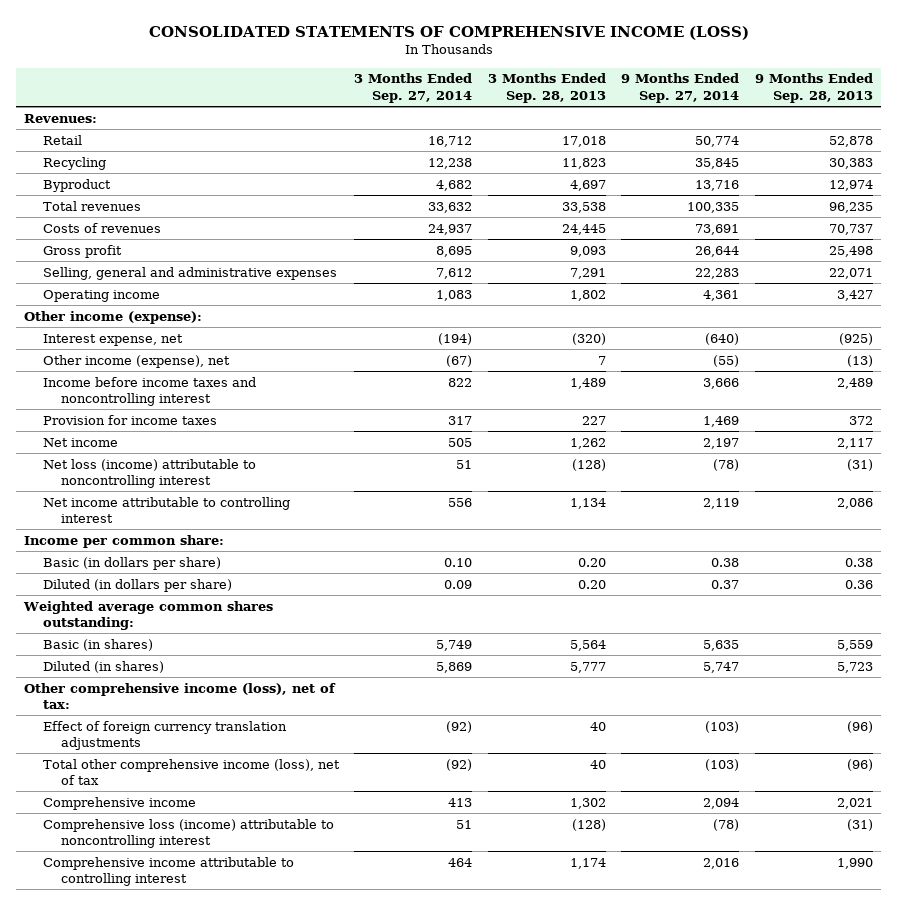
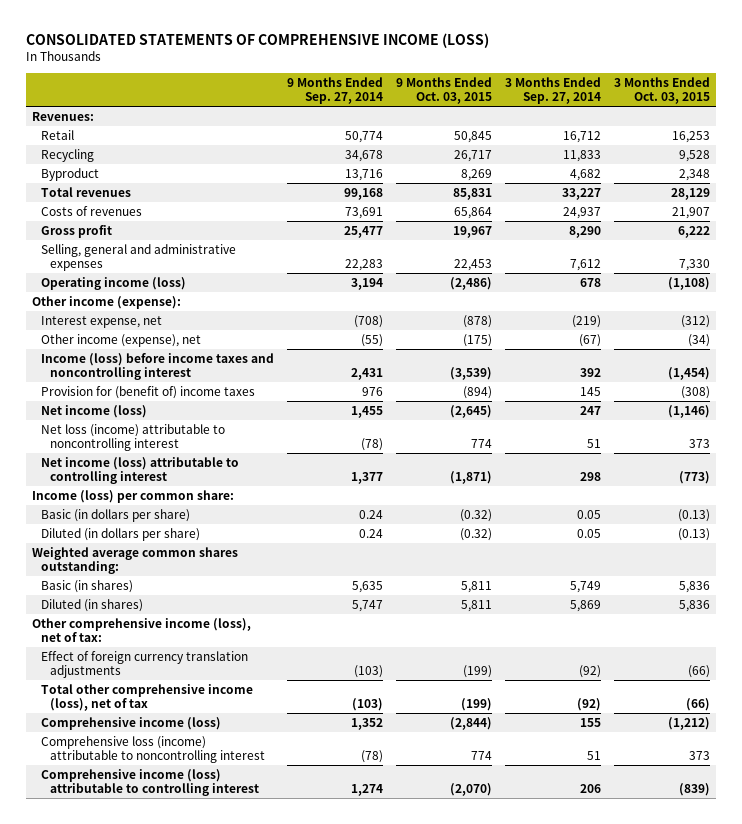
- | 3 Months Ended Sep. 27, 2014 | 3 Months Ended Sep. 28, 2013 | 9 Months Ended Sep. 27, 2014 | 9 Months Ended Sep. 28, 2013
+ | 9 Months Ended Sep. 27, 2014 | 9 Months Ended Oct. 03, 2015 | 3 Months Ended Sep. 27, 2014 | 3 Months Ended Oct. 03, 2015
- Recycling | 12,238 | 11,823 | 35,845 | 30,383
+ Recycling | 34,678 | 26,717 | 11,833 | 9,528
- Total revenues | 33,632 | 33,538 | 100,335 | 96,235
+ Total revenues | 99,168 | 85,831 | 33,227 | 28,129
- Gross profit | 8,695 | 9,093 | 26,644 | 25,498
+ Gross profit | 25,477 | 19,967 | 8,290 | 6,222
- Operating income | 1,083 | 1,802 | 4,361 | 3,427
+ Operating income (loss) | 3,194 | (2,486) | 678 | (1,108)
- Interest expense, net | (194) | (320) | (640) | (925)
+ Interest expense, net | (708) | (878) | (219) | (312)
- Income before income taxes and noncontrolling interest | 822 | 1,489 | 3,666 | 2,489
- Provision for income taxes | 317 | 227 | 1,469 | 372
- Net income | 505 | 1,262 | 2,197 | 2,117
+ Income (loss) before income taxes and noncontrolling interest | 2,431 | (3,539) | 392 | (1,454)
+ Provision for (benefit of) income taxes | 976 | (894) | 145 | (308)
+ Net income (loss) | 1,455 | (2,645) | 247 | (1,146)
- Net income attributable to controlling interest | 556 | 1,134 | 2,119 | 2,086
- Income per common share:
- Basic (in dollars per share) | 0.10 | 0.20 | 0.38 | 0.38
- Diluted (in dollars per share) | 0.09 | 0.20 | 0.37 | 0.36
+ Net income (loss) attributable to controlling interest | 1,377 | (1,871) | 298 | (773)
+ Income (loss) per common share:
+ Basic (in dollars per share) | 0.24 | (0.32) | 0.05 | (0.13)
+ Diluted (in dollars per share) | 0.24 | (0.32) | 0.05 | (0.13)
- Comprehensive income | 413 | 1,302 | 2,094 | 2,021
+ Comprehensive income (loss) | 1,352 | (2,844) | 155 | (1,212)
- Comprehensive income attributable to controlling interest | 464 | 1,174 | 2,016 | 1,990
+ Comprehensive income (loss) attributable to controlling interest | 1,274 | (2,070) | 206 | (839)

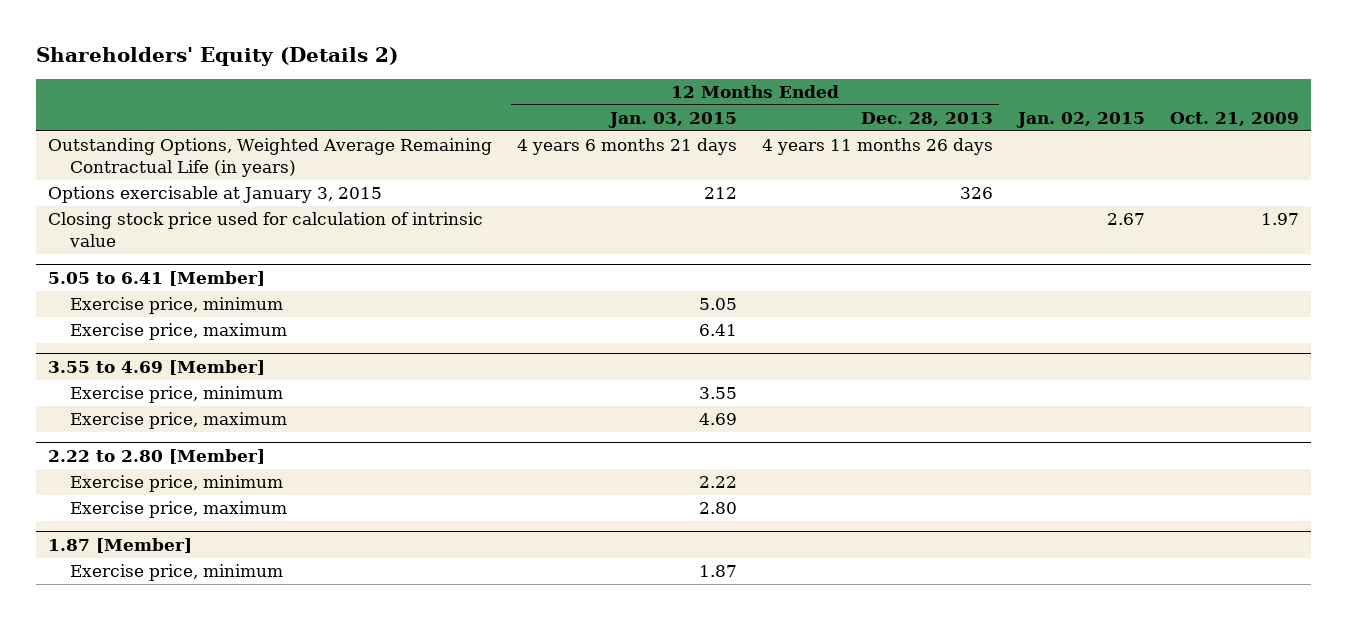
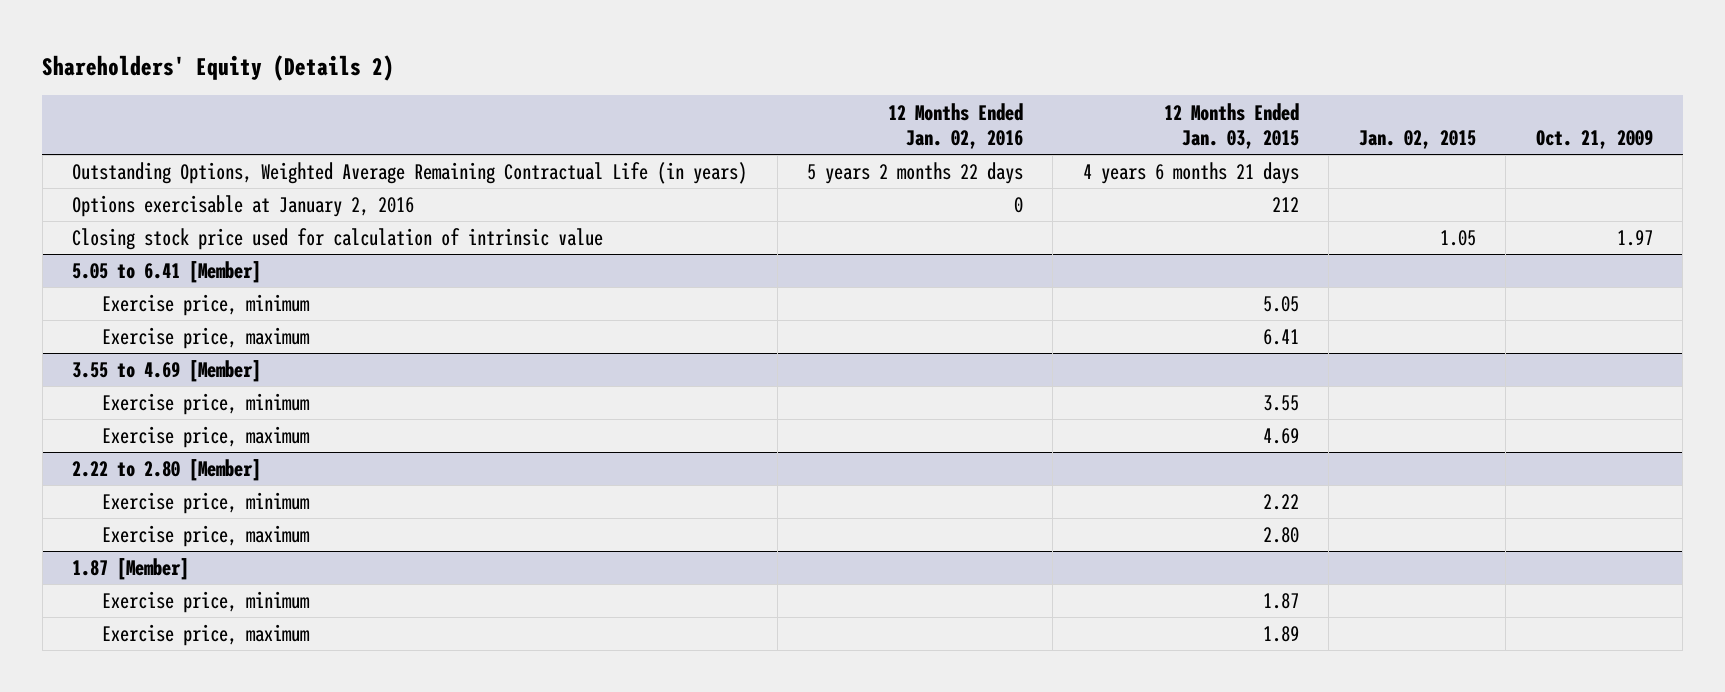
- | 12 Months Ended Jan. 03, 2015 | 12 Months Ended Dec. 28, 2013 | Jan. 02, 2015 | Oct. 21, 2009
+ | 12 Months Ended Jan. 02, 2016 | 12 Months Ended Jan. 03, 2015 | Jan. 02, 2015 | Oct. 21, 2009
- Options exercisable at January 3, 2015 | 212 | 326 | |
- Closing stock price used for calculation of intrinsic value | | | 2.67 | 1.97
+ Options exercisable at January 2, 2016 | 0 | 212 | |
+ Closing stock price used for calculation of intrinsic value | | | 1.05 | 1.97
@ 1.87 [Member]
+ Exercise price, maximum | | 1.89 | |

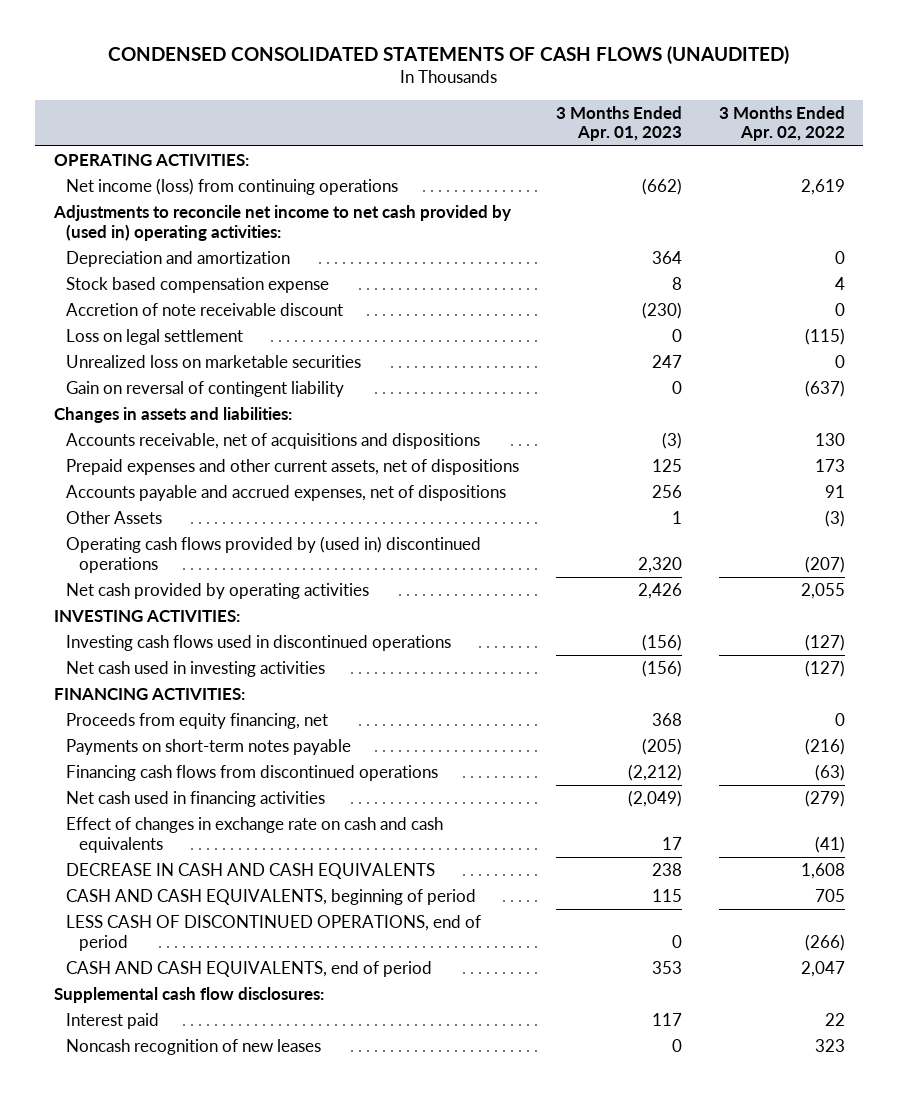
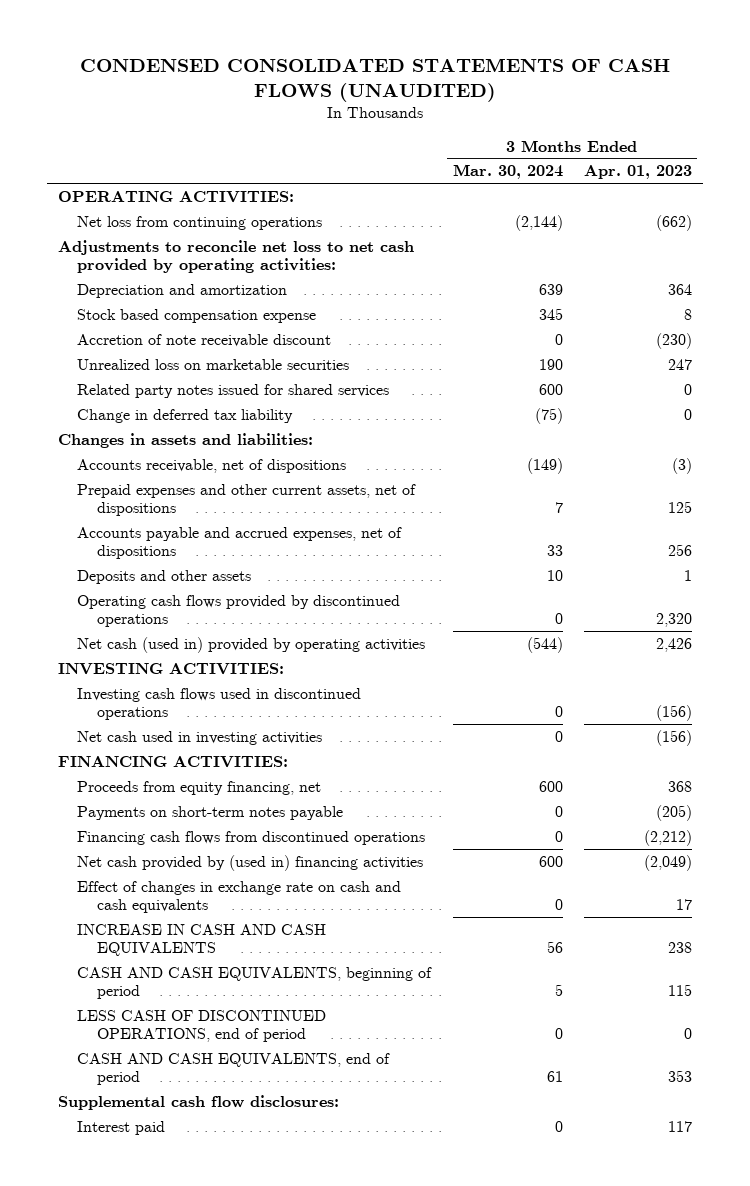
- | 3 Months Ended Apr. 01, 2023 | 3 Months Ended Apr. 02, 2022
+ | 3 Months Ended Mar. 30, 2024 | 3 Months Ended Apr. 01, 2023
- Net income (loss) from continuing operations | (662) | 2,619
- Adjustments to reconcile net income to net cash provided by (used in) operating activities:
+ Net loss from continuing operations | (2,144) | (662)
+ Adjustments to reconcile net loss to net cash provided by operating activities:
- Loss on legal settlement | 0 | (115)
- Gain on reversal of contingent liability | 0 | (637)
+ Related party notes issued for shared services | 600 | 0
+ Change in deferred tax liability | (75) | 0
- Accounts receivable, net of acquisitions and dispositions | (3) | 130
+ Accounts receivable, net of dispositions | (149) | (3)
- Other Assets | 1 | (3)
- Operating cash flows provided by (used in) discontinued operations | 2,320 | (207)
- Net cash provided by operating activities | 2,426 | 2,055
+ Deposits and other assets | 10 | 1
+ Operating cash flows provided by discontinued operations | 0 | 2,320
+ Net cash (used in) provided by operating activities | (544) | 2,426
- Net cash used in financing activities | (2,049) | (279)
+ Net cash provided by (used in) financing activities | 600 | (2,049)
- DECREASE IN CASH AND CASH EQUIVALENTS | 238 | 1,608
+ INCREASE IN CASH AND CASH EQUIVALENTS | 56 | 238
- Noncash recognition of new leases | 0 | 323

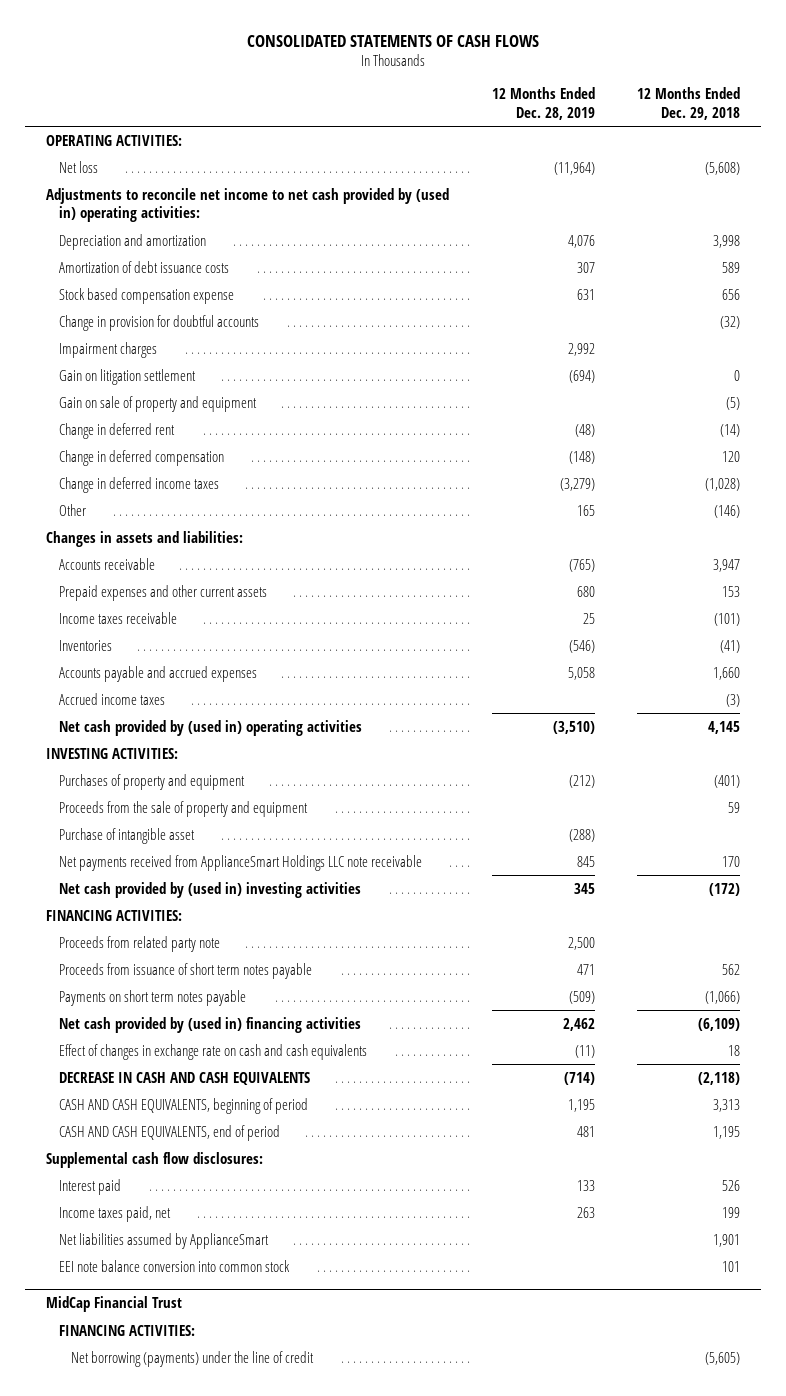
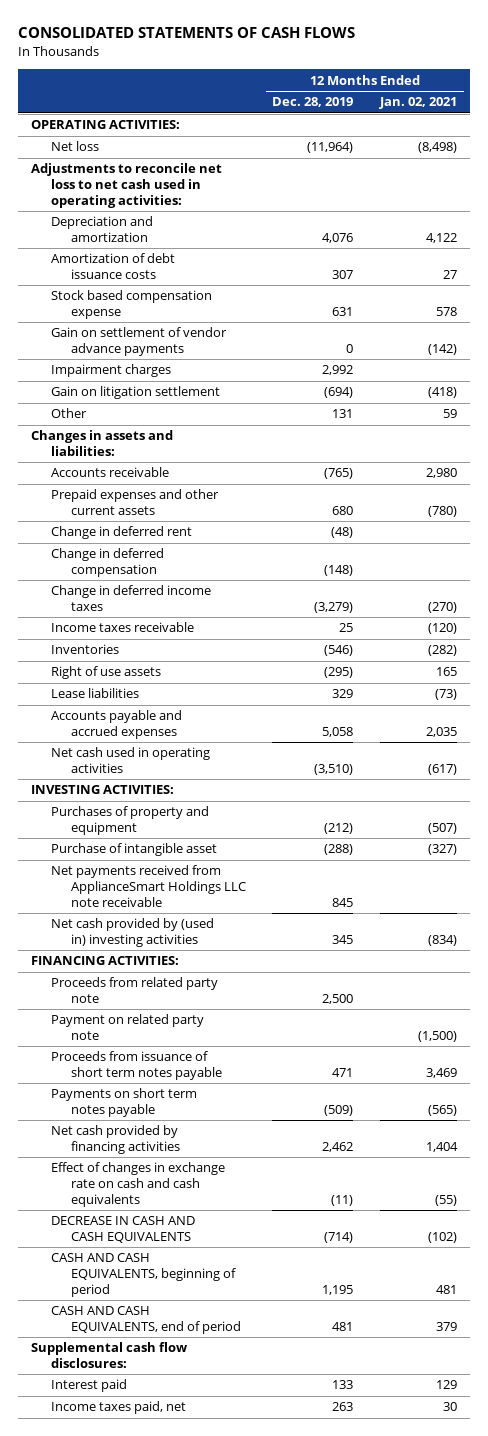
- | 12 Months Ended Dec. 28, 2019 | 12 Months Ended Dec. 29, 2018
+ | 12 Months Ended Dec. 28, 2019 | 12 Months Ended Jan. 02, 2021
- Adjustments to reconcile net income to net cash provided by (used in) operating activities:
+ Adjustments to reconcile net loss to net cash used in operating activities:
- Change in provision for doubtful accounts | | (32)
+ Gain on settlement of vendor advance payments | 0 | (142)
- Gain on sale of property and equipment | | (5)
- Other | 165 | (146)
+ Other | 131 | 59
moved down: Change in deferred rent | (48) |
moved down: Change in deferred compensation | (148) |
moved down: Change in deferred income taxes | (3,279) | (270)
+ Right of use assets | (295) | 165
+ Lease liabilities | 329 | (73)
- Accrued income taxes | | (3)
- Net cash provided by (used in) operating activities | (3,510) | 4,145
+ Net cash used in operating activities | (3,510) | (617)
- Proceeds from the sale of property and equipment | | 59
+ Payment on related party note | | (1,500)
- Net cash provided by (used in) financing activities | 2,462 | (6,109)
+ Net cash provided by financing activities | 2,462 | 1,404
- Net liabilities assumed by ApplianceSmart | | 1,901
- EEI note balance conversion into common stock | | 101
- MidCap Financial Trust
- FINANCING ACTIVITIES:
- Net borrowing (payments) under the line of credit | | (5,605)

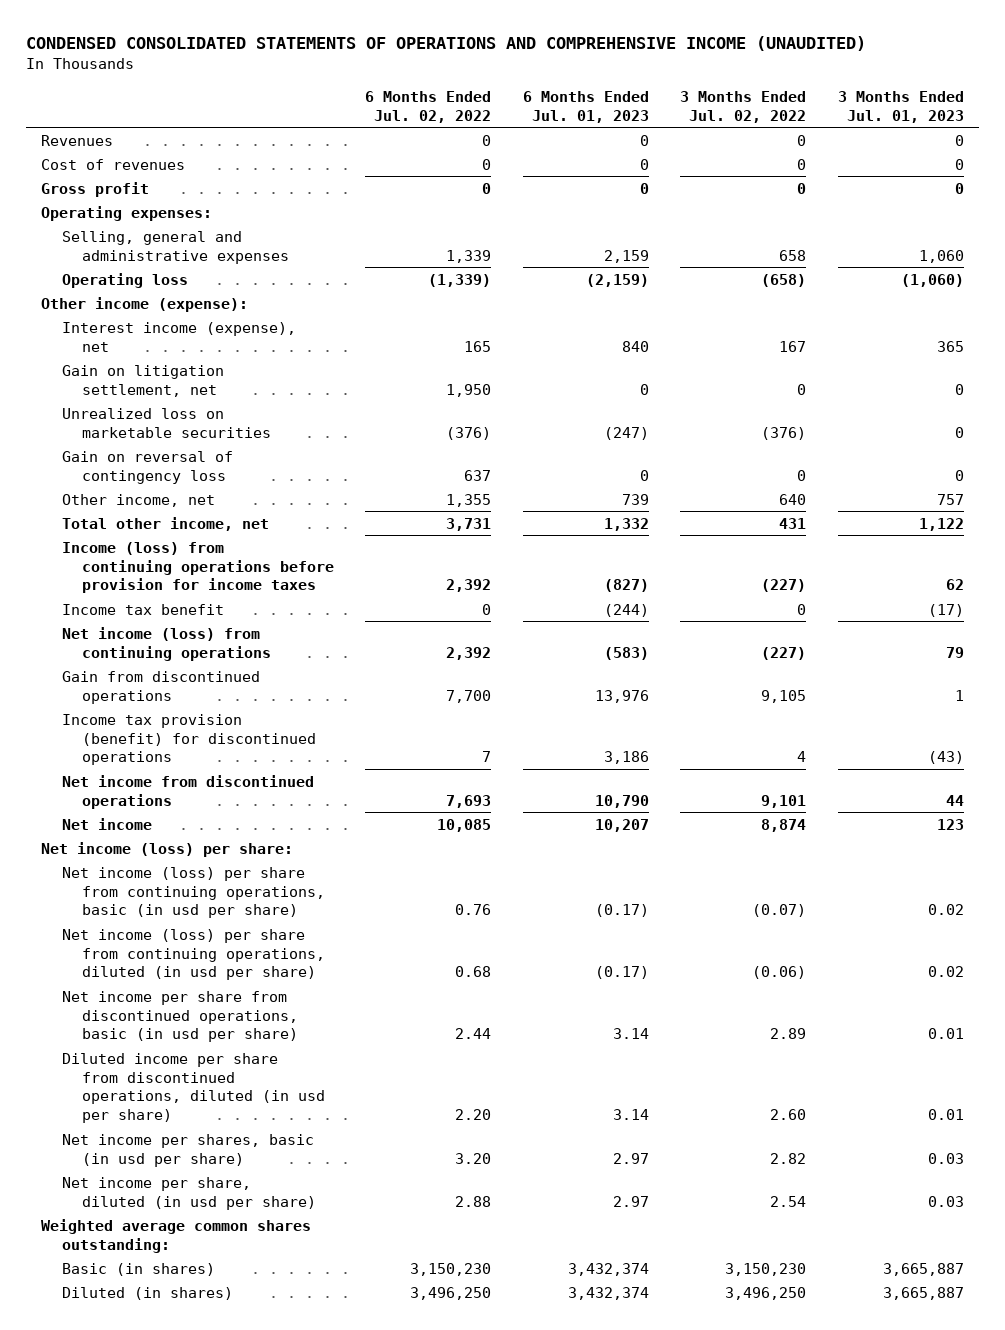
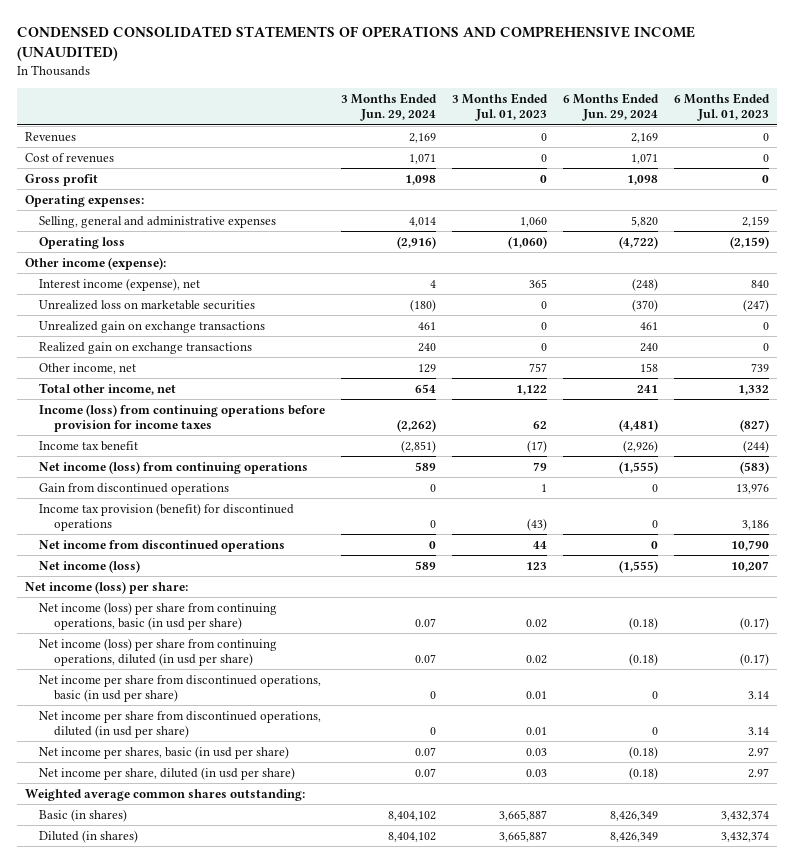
- | 6 Months Ended Jul. 02, 2022 | 6 Months Ended Jul. 01, 2023 | 3 Months Ended Jul. 02, 2022 | 3 Months Ended Jul. 01, 2023
+ | 3 Months Ended Jun. 29, 2024 | 3 Months Ended Jul. 01, 2023 | 6 Months Ended Jun. 29, 2024 | 6 Months Ended Jul. 01, 2023
- Gain on litigation settlement, net | 1,950 | 0 | 0 | 0
- Gain on reversal of contingency loss | 637 | 0 | 0 | 0
+ Unrealized gain on exchange transactions | 461 | 0 | 461 | 0
+ Realized gain on exchange transactions | 240 | 0 | 240 | 0
- Net income | 10,085 | 10,207 | 8,874 | 123
+ Net income (loss) | 589 | 123 | (1,555) | 10,207
- Diluted income per share from discontinued operations, diluted (in usd per share) | 2.20 | 3.14 | 2.60 | 0.01
+ Net income per share from discontinued operations, diluted (in usd per share) | 0 | 0.01 | 0 | 3.14

